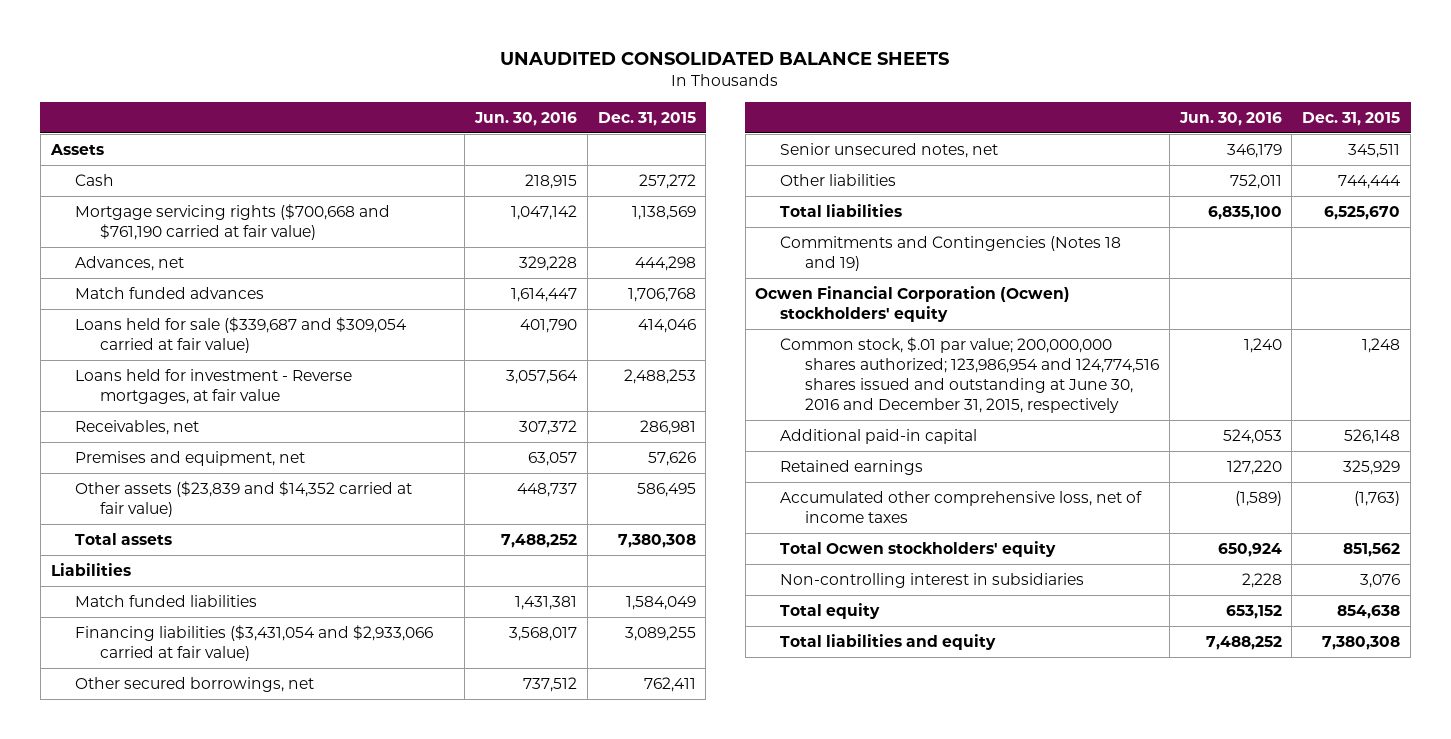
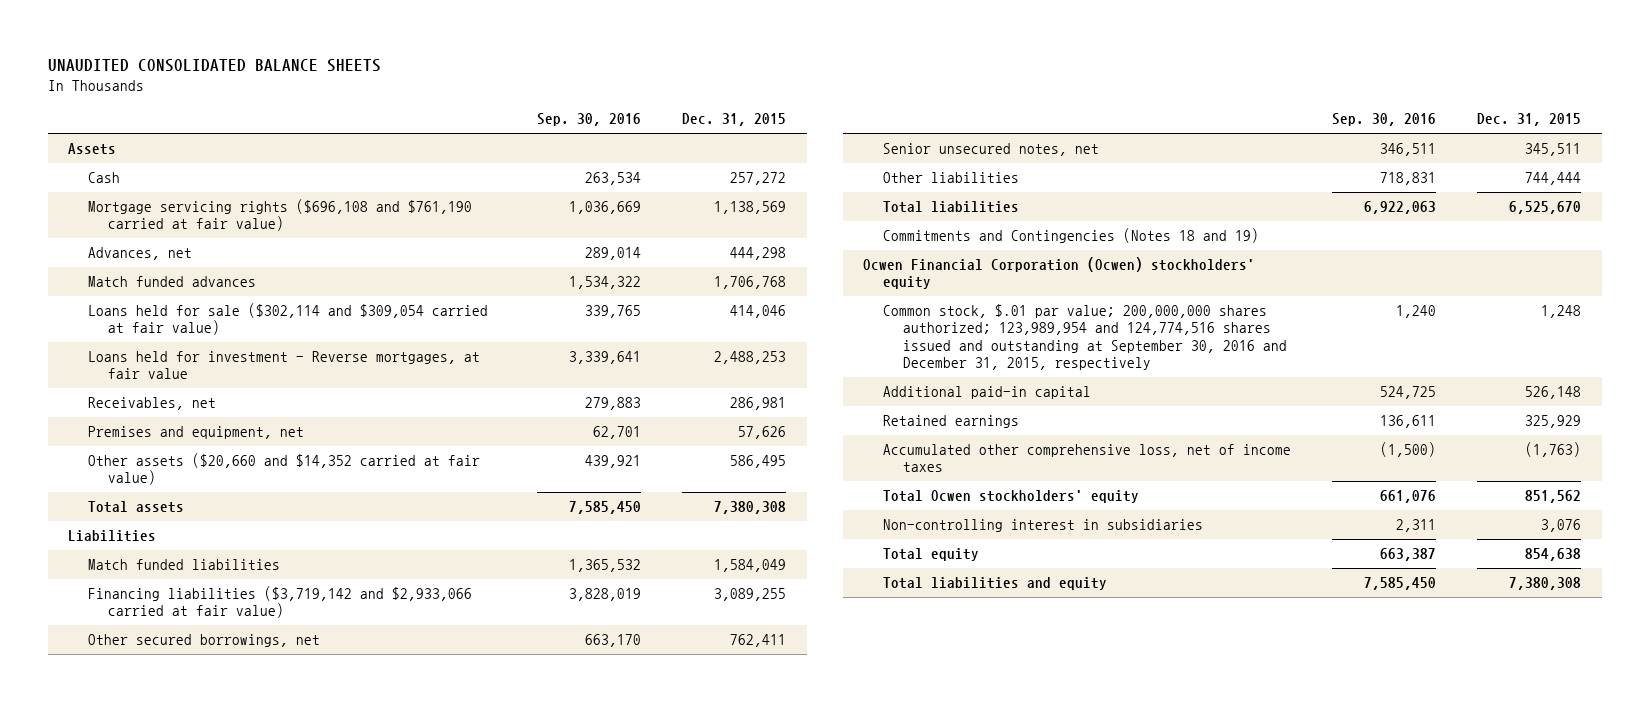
- | Jun. 30, 2016 | Dec. 31, 2015
+ | Sep. 30, 2016 | Dec. 31, 2015
- Mortgage servicing rights ($700,668 and $761,190 carried at fair value) | 1,047,142 | 1,138,569
+ Mortgage servicing rights ($696,108 and $761,190 carried at fair value) | 1,036,669 | 1,138,569
- Loans held for sale ($339,687 and $309,054 carried at fair value) | 401,790 | 414,046
+ Loans held for sale ($302,114 and $309,054 carried at fair value) | 339,765 | 414,046
- Other assets ($23,839 and $14,352 carried at fair value) | 448,737 | 586,495
+ Other assets ($20,660 and $14,352 carried at fair value) | 439,921 | 586,495
- Financing liabilities ($3,431,054 and $2,933,066 carried at fair value) | 3,568,017 | 3,089,255
+ Financing liabilities ($3,719,142 and $2,933,066 carried at fair value) | 3,828,019 | 3,089,255
- Common stock, $.01 par value; 200,000,000 shares authorized; 123,986,954 and 124,774,516 shares issued and outstanding at June 30, 2016 and December 31, 2015, respectively | 1,240 | 1,248
+ Common stock, $.01 par value; 200,000,000 shares authorized; 123,989,954 and 124,774,516 shares issued and outstanding at September 30, 2016 and December 31, 2015, respectively | 1,240 | 1,248

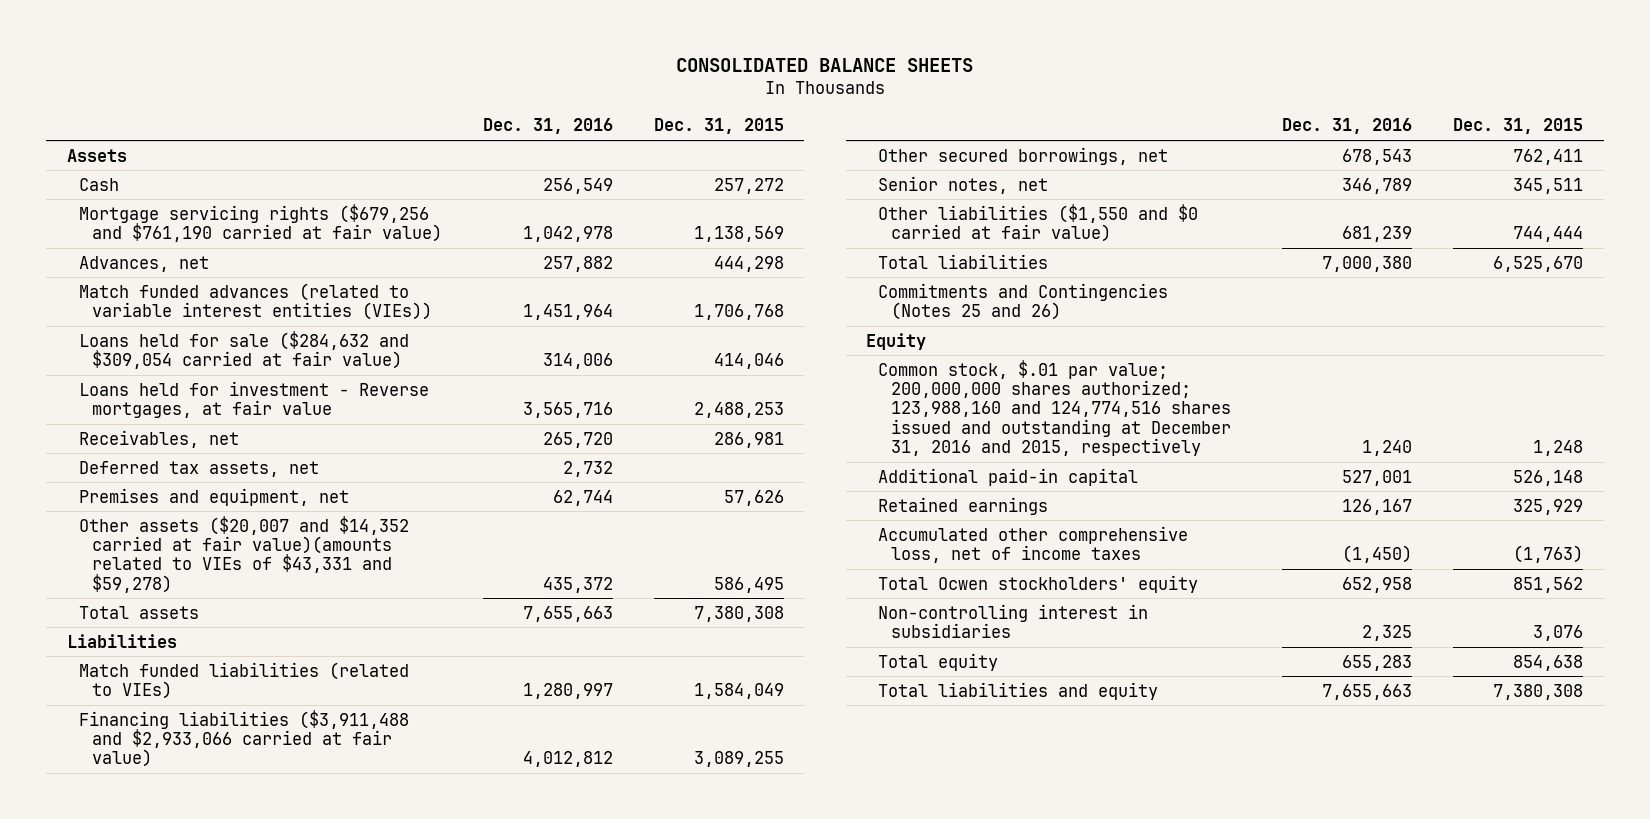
- UNAUDITED CONSOLIDATED BALANCE SHEETS
+ CONSOLIDATED BALANCE SHEETS
- | Sep. 30, 2016 | Dec. 31, 2015
+ | Dec. 31, 2016 | Dec. 31, 2015
- Mortgage servicing rights ($696,108 and $761,190 carried at fair value) | 1,036,669 | 1,138,569
+ Mortgage servicing rights ($679,256 and $761,190 carried at fair value) | 1,042,978 | 1,138,569
- Match funded advances | 1,534,322 | 1,706,768
- Loans held for sale ($302,114 and $309,054 carried at fair value) | 339,765 | 414,046
+ Match funded advances (related to variable interest entities (VIEs)) | 1,451,964 | 1,706,768
+ Loans held for sale ($284,632 and $309,054 carried at fair value) | 314,006 | 414,046
+ Deferred tax assets, net | 2,732 |
- Other assets ($20,660 and $14,352 carried at fair value) | 439,921 | 586,495
+ Other assets ($20,007 and $14,352 carried at fair value)(amounts related to VIEs of $43,331 and $59,278) | 435,372 | 586,495
- Match funded liabilities | 1,365,532 | 1,584,049
- Financing liabilities ($3,719,142 and $2,933,066 carried at fair value) | 3,828,019 | 3,089,255
+ Match funded liabilities (related to VIEs) | 1,280,997 | 1,584,049
+ Financing liabilities ($3,911,488 and $2,933,066 carried at fair value) | 4,012,812 | 3,089,255
- Senior unsecured notes, net | 346,511 | 345,511
- Other liabilities | 718,831 | 744,444
+ Senior notes, net | 346,789 | 345,511
+ Other liabilities ($1,550 and $0 carried at fair value) | 681,239 | 744,444
- Commitments and Contingencies (Notes 18 and 19)
- Ocwen Financial Corporation (Ocwen) stockholders' equity
- Common stock, $.01 par value; 200,000,000 shares authorized; 123,989,954 and 124,774,516 shares issued and outstanding at September 30, 2016 and December 31, 2015, respectively | 1,240 | 1,248
+ Commitments and Contingencies (Notes 25 and 26)
+ Equity
+ Common stock, $.01 par value; 200,000,000 shares authorized; 123,988,160 and 124,774,516 shares issued and outstanding at December 31, 2016 and 2015, respectively | 1,240 | 1,248

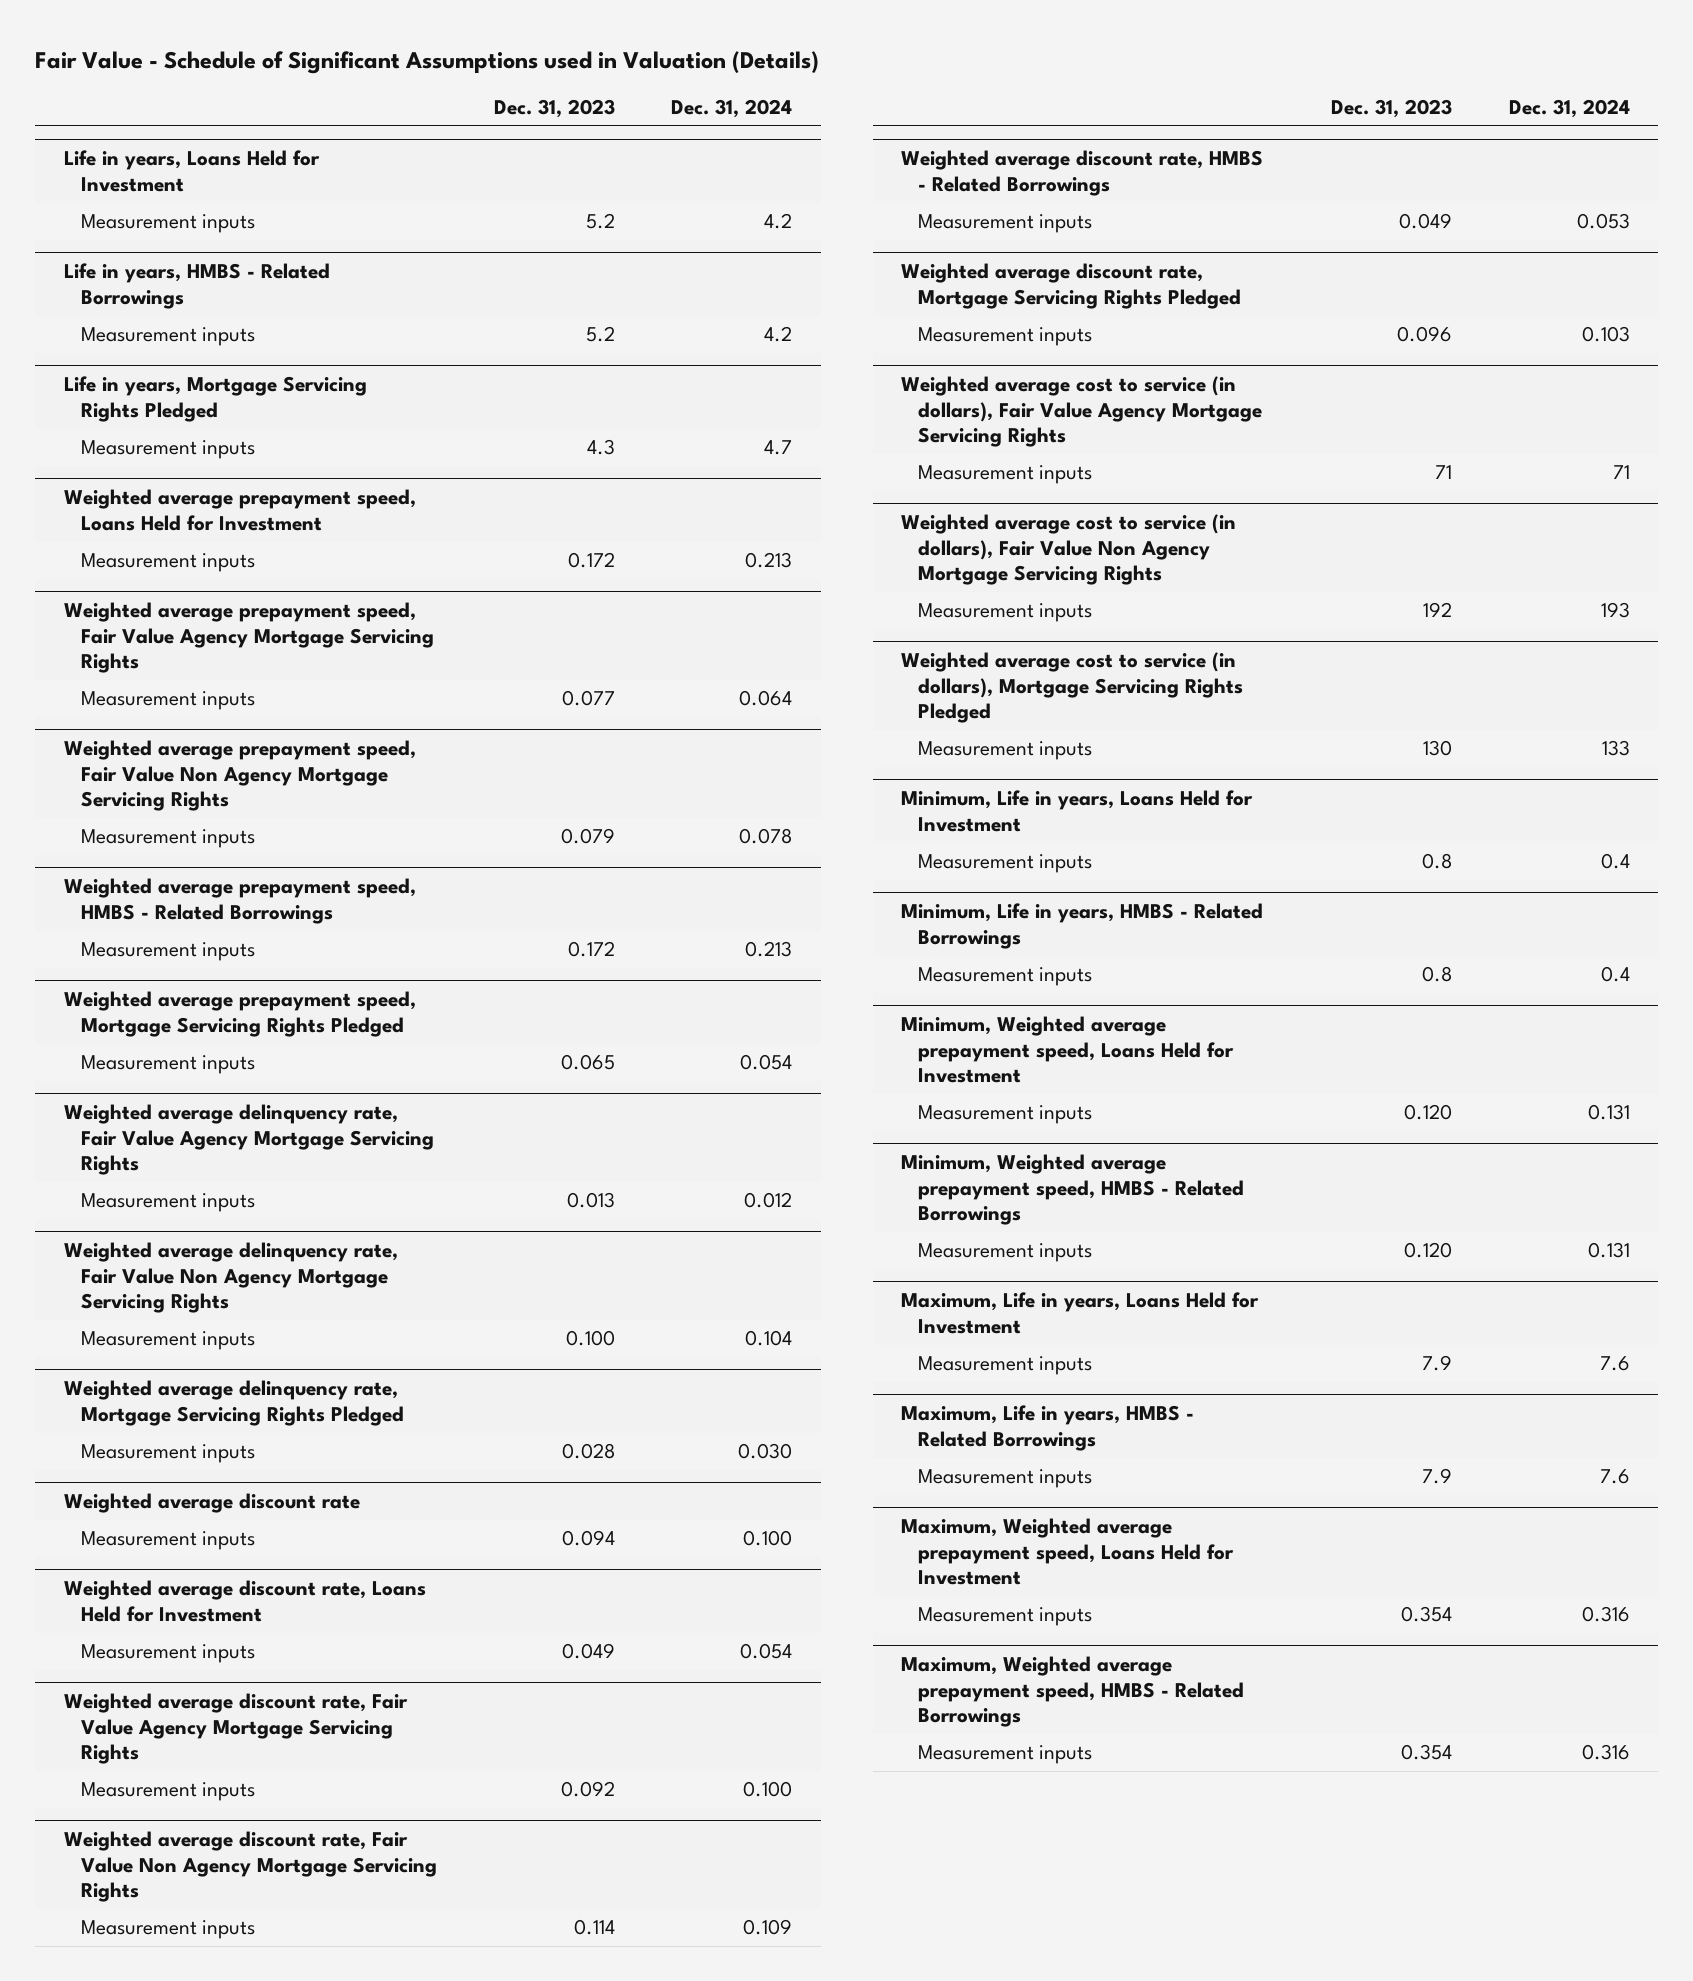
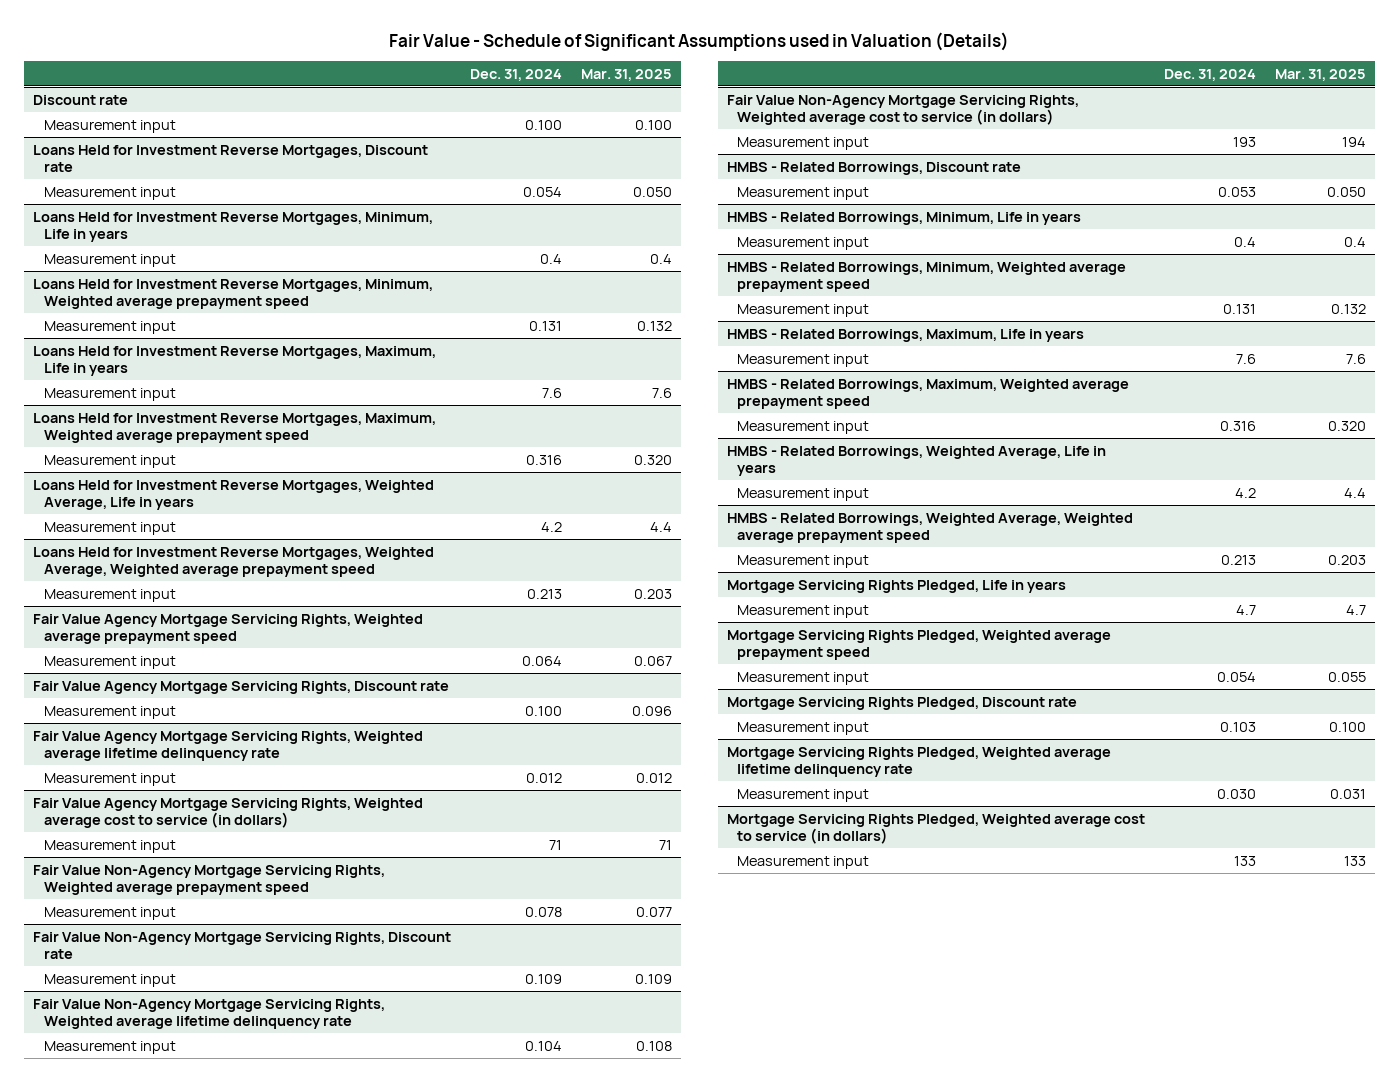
- | Dec. 31, 2023 | Dec. 31, 2024
+ | Dec. 31, 2024 | Mar. 31, 2025
- Life in years, Loans Held for Investment
- Measurement inputs | 5.2 | 4.2
- Life in years, HMBS - Related Borrowings
- Measurement inputs | 5.2 | 4.2
- Life in years, Mortgage Servicing Rights Pledged
- Measurement inputs | 4.3 | 4.7
- Weighted average prepayment speed, Loans Held for Investment
- Measurement inputs | 0.172 | 0.213
- Weighted average prepayment speed, Fair Value Agency Mortgage Servicing Rights
- Measurement inputs | 0.077 | 0.064
- Weighted average prepayment speed, Fair Value Non Agency Mortgage Servicing Rights
- Measurement inputs | 0.079 | 0.078
- Weighted average prepayment speed, HMBS - Related Borrowings
- Measurement inputs | 0.172 | 0.213
- Weighted average prepayment speed, Mortgage Servicing Rights Pledged
- Measurement inputs | 0.065 | 0.054
- Weighted average delinquency rate, Fair Value Agency Mortgage Servicing Rights
- Measurement inputs | 0.013 | 0.012
- Weighted average delinquency rate, Fair Value Non Agency Mortgage Servicing Rights
- Measurement inputs | 0.100 | 0.104
- Weighted average delinquency rate, Mortgage Servicing Rights Pledged
- Measurement inputs | 0.028 | 0.030
- Weighted average discount rate
- Measurement inputs | 0.094 | 0.100
- Weighted average discount rate, Loans Held for Investment
- Measurement inputs | 0.049 | 0.054
- Weighted average discount rate, Fair Value Agency Mortgage Servicing Rights
- Measurement inputs | 0.092 | 0.100
- Weighted average discount rate, Fair Value Non Agency Mortgage Servicing Rights
- Measurement inputs | 0.114 | 0.109
- Weighted average discount rate, HMBS - Related Borrowings
- Measurement inputs | 0.049 | 0.053
- Weighted average discount rate, Mortgage Servicing Rights Pledged
- Measurement inputs | 0.096 | 0.103
- Weighted average cost to service (in dollars), Fair Value Agency Mortgage Servicing Rights
- Measurement inputs | 71 | 71
- Weighted average cost to service (in dollars), Fair Value Non Agency Mortgage Servicing Rights
- Measurement inputs | 192 | 193
- Weighted average cost to service (in dollars), Mortgage Servicing Rights Pledged
- Measurement inputs | 130 | 133
- Minimum, Life in years, Loans Held for Investment
- Measurement inputs | 0.8 | 0.4
- Minimum, Life in years, HMBS - Related Borrowings
- Measurement inputs | 0.8 | 0.4
- Minimum, Weighted average prepayment speed, Loans Held for Investment
- Measurement inputs | 0.120 | 0.131
- Minimum, Weighted average prepayment speed, HMBS - Related Borrowings
- Measurement inputs | 0.120 | 0.131
- Maximum, Life in years, Loans Held for Investment
- Measurement inputs | 7.9 | 7.6
- Maximum, Life in years, HMBS - Related Borrowings
- Measurement inputs | 7.9 | 7.6
- Maximum, Weighted average prepayment speed, Loans Held for Investment
- Measurement inputs | 0.354 | 0.316
- Maximum, Weighted average prepayment speed, HMBS - Related Borrowings
- Measurement inputs | 0.354 | 0.316
+ Discount rate
+ Measurement input | 0.100 | 0.100
+ Loans Held for Investment Reverse Mortgages, Discount rate
+ Measurement input | 0.054 | 0.050
+ Loans Held for Investment Reverse Mortgages, Minimum, Life in years
+ Measurement input | 0.4 | 0.4
+ Loans Held for Investment Reverse Mortgages, Minimum, Weighted average prepayment speed
+ Measurement input | 0.131 | 0.132
+ Loans Held for Investment Reverse Mortgages, Maximum, Life in years
+ Measurement input | 7.6 | 7.6
+ Loans Held for Investment Reverse Mortgages, Maximum, Weighted average prepayment speed
+ Measurement input | 0.316 | 0.320
+ Loans Held for Investment Reverse Mortgages, Weighted Average, Life in years
+ Measurement input | 4.2 | 4.4
+ Loans Held for Investment Reverse Mortgages, Weighted Average, Weighted average prepayment speed
+ Measurement input | 0.213 | 0.203
+ Fair Value Agency Mortgage Servicing Rights, Weighted average prepayment speed
+ Measurement input | 0.064 | 0.067
+ Fair Value Agency Mortgage Servicing Rights, Discount rate
+ Measurement input | 0.100 | 0.096
+ Fair Value Agency Mortgage Servicing Rights, Weighted average lifetime delinquency rate
+ Measurement input | 0.012 | 0.012
+ Fair Value Agency Mortgage Servicing Rights, Weighted average cost to service (in dollars)
+ Measurement input | 71 | 71
+ Fair Value Non-Agency Mortgage Servicing Rights, Weighted average prepayment speed
+ Measurement input | 0.078 | 0.077
+ Fair Value Non-Agency Mortgage Servicing Rights, Discount rate
+ Measurement input | 0.109 | 0.109
+ Fair Value Non-Agency Mortgage Servicing Rights, Weighted average lifetime delinquency rate
+ Measurement input | 0.104 | 0.108
+ Fair Value Non-Agency Mortgage Servicing Rights, Weighted average cost to service (in dollars)
+ Measurement input | 193 | 194
+ HMBS - Related Borrowings, Discount rate
+ Measurement input | 0.053 | 0.050
+ HMBS - Related Borrowings, Minimum, Life in years
+ Measurement input | 0.4 | 0.4
+ HMBS - Related Borrowings, Minimum, Weighted average prepayment speed
+ Measurement input | 0.131 | 0.132
+ HMBS - Related Borrowings, Maximum, Life in years
+ Measurement input | 7.6 | 7.6
+ HMBS - Related Borrowings, Maximum, Weighted average prepayment speed
+ Measurement input | 0.316 | 0.320
+ HMBS - Related Borrowings, Weighted Average, Life in years
+ Measurement input | 4.2 | 4.4
+ HMBS - Related Borrowings, Weighted Average, Weighted average prepayment speed
+ Measurement input | 0.213 | 0.203
+ Mortgage Servicing Rights Pledged, Life in years
+ Measurement input | 4.7 | 4.7
+ Mortgage Servicing Rights Pledged, Weighted average prepayment speed
+ Measurement input | 0.054 | 0.055
+ Mortgage Servicing Rights Pledged, Discount rate
+ Measurement input | 0.103 | 0.100
+ Mortgage Servicing Rights Pledged, Weighted average lifetime delinquency rate
+ Measurement input | 0.030 | 0.031
+ Mortgage Servicing Rights Pledged, Weighted average cost to service (in dollars)
+ Measurement input | 133 | 133

